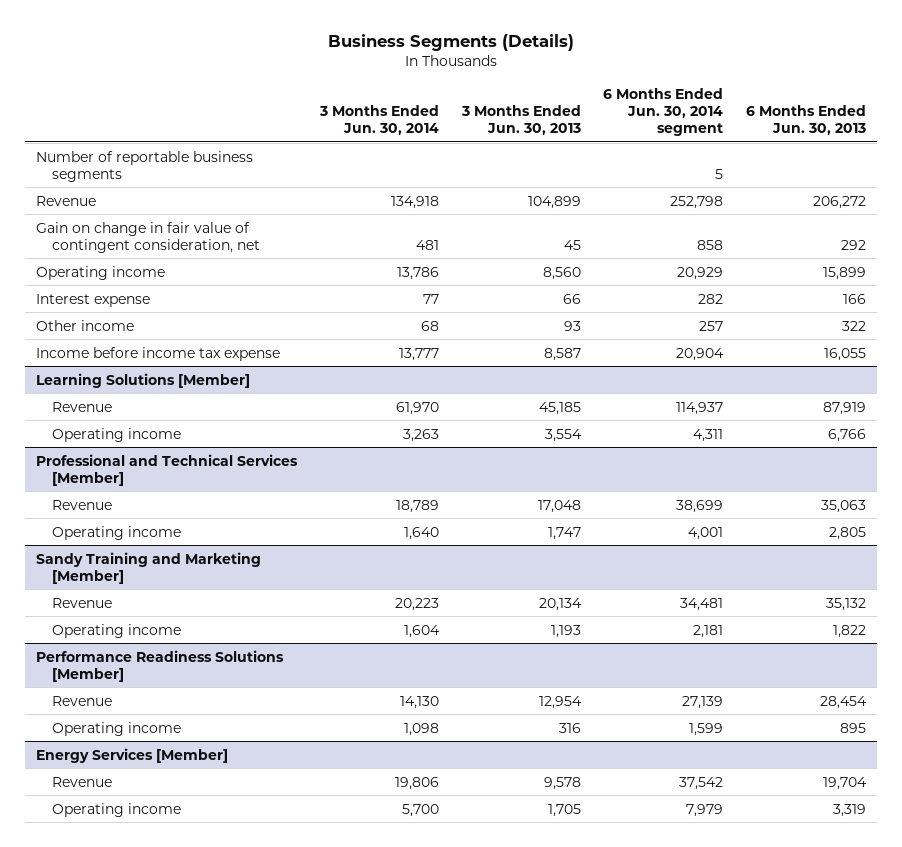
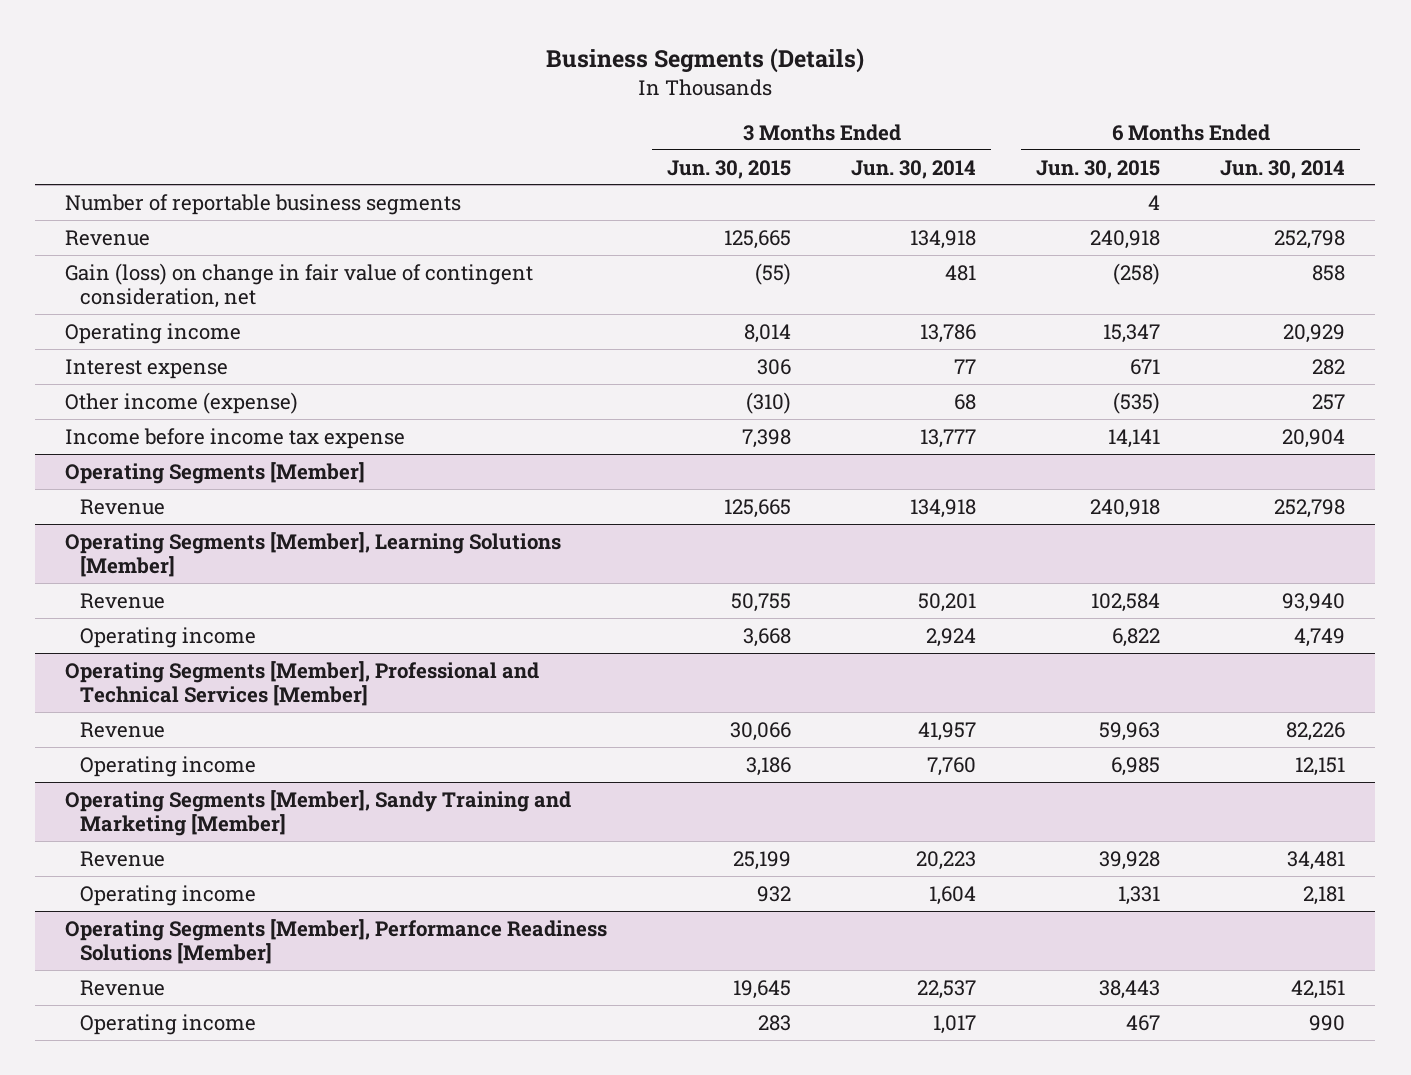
- | 3 Months Ended Jun. 30, 2014 | 3 Months Ended Jun. 30, 2013 | 6 Months Ended Jun. 30, 2014 segment | 6 Months Ended Jun. 30, 2013
+ | 3 Months Ended Jun. 30, 2015 | 3 Months Ended Jun. 30, 2014 | 6 Months Ended Jun. 30, 2015 | 6 Months Ended Jun. 30, 2014
- Gain on change in fair value of contingent consideration, net | 481 | 45 | 858 | 292
+ Gain (loss) on change in fair value of contingent consideration, net | (55) | 481 | (258) | 858
- Other income | 68 | 93 | 257 | 322
+ Other income (expense) | (310) | 68 | (535) | 257
- Learning Solutions [Member]
- Revenue | 61,970 | 45,185 | 114,937 | 87,919
- Operating income | 3,263 | 3,554 | 4,311 | 6,766
- Professional and Technical Services [Member]
- Revenue | 18,789 | 17,048 | 38,699 | 35,063
- Operating income | 1,640 | 1,747 | 4,001 | 2,805
- Sandy Training and Marketing [Member]
+ Operating Segments [Member]
+ Revenue | 125,665 | 134,918 | 240,918 | 252,798
+ Operating Segments [Member], Learning Solutions [Member]
+ Revenue | 50,755 | 50,201 | 102,584 | 93,940
+ Operating income | 3,668 | 2,924 | 6,822 | 4,749
+ Operating Segments [Member], Professional and Technical Services [Member]
+ Revenue | 30,066 | 41,957 | 59,963 | 82,226
+ Operating income | 3,186 | 7,760 | 6,985 | 12,151
+ Operating Segments [Member], Sandy Training and Marketing [Member]
- Performance Readiness Solutions [Member]
- Revenue | 14,130 | 12,954 | 27,139 | 28,454
- Operating income | 1,098 | 316 | 1,599 | 895
- Energy Services [Member]
- Revenue | 19,806 | 9,578 | 37,542 | 19,704
- Operating income | 5,700 | 1,705 | 7,979 | 3,319
+ Operating Segments [Member], Performance Readiness Solutions [Member]
+ Revenue | 19,645 | 22,537 | 38,443 | 42,151
+ Operating income | 283 | 1,017 | 467 | 990

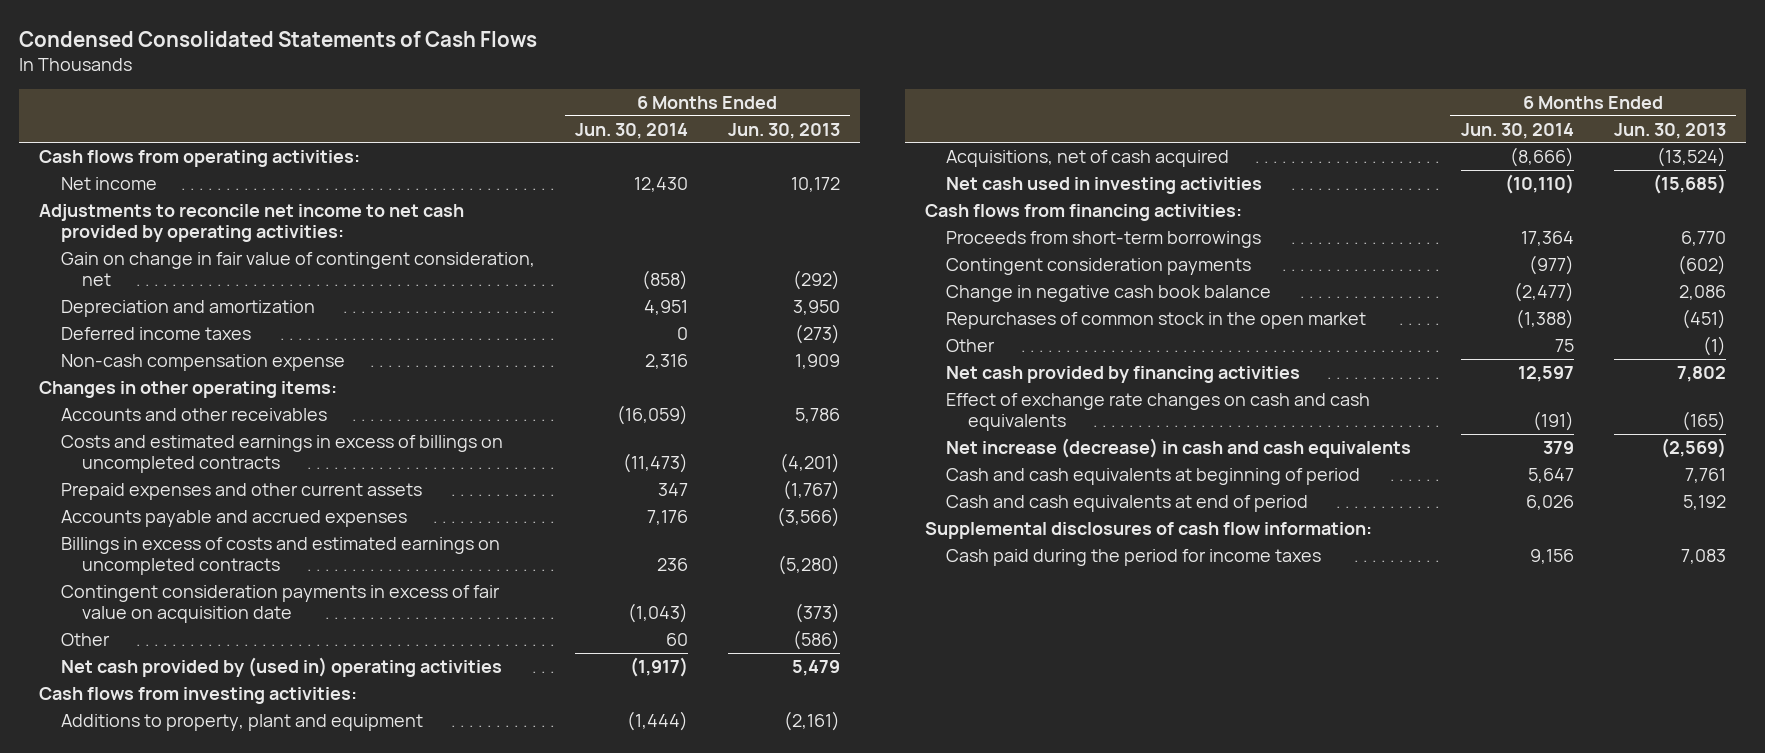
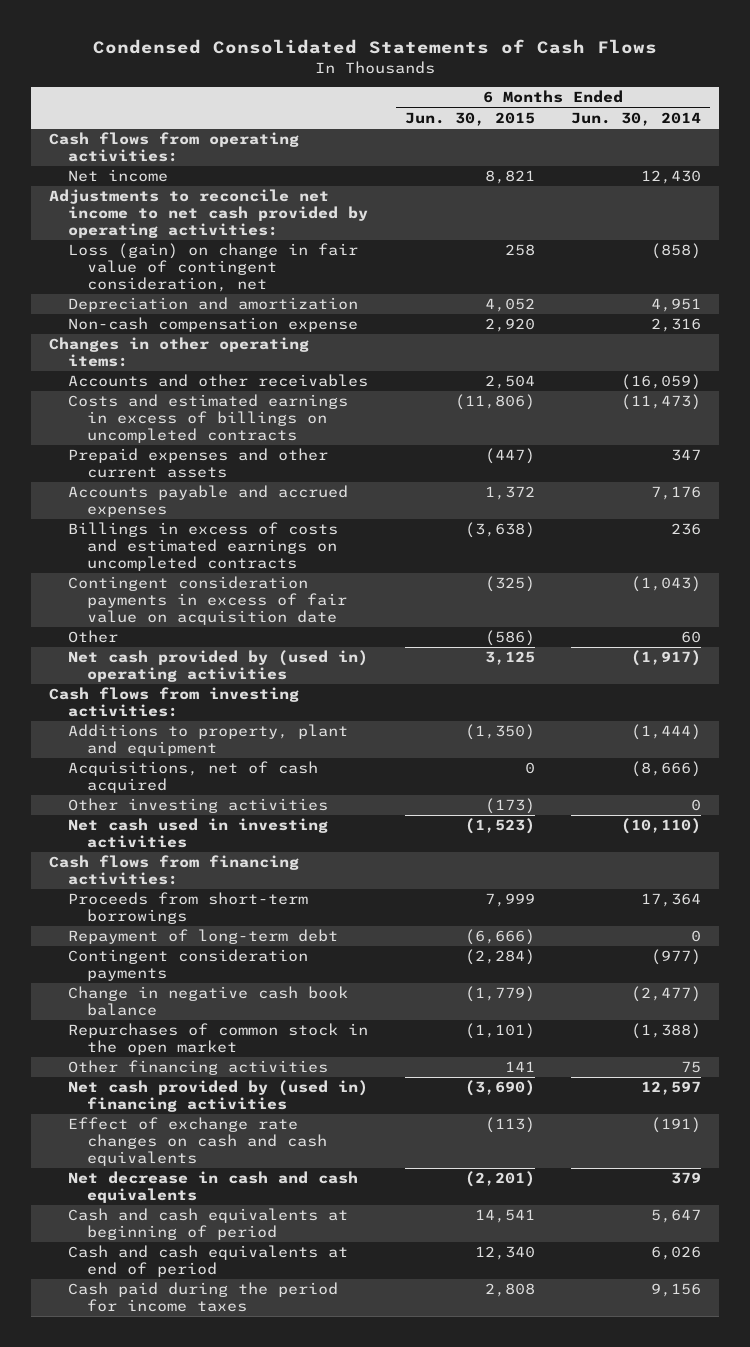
- | 6 Months Ended Jun. 30, 2014 | 6 Months Ended Jun. 30, 2013
+ | 6 Months Ended Jun. 30, 2015 | 6 Months Ended Jun. 30, 2014
- Gain on change in fair value of contingent consideration, net | (858) | (292)
+ Loss (gain) on change in fair value of contingent consideration, net | 258 | (858)
- Deferred income taxes | 0 | (273)
+ Other investing activities | (173) | 0
+ Repayment of long-term debt | (6,666) | 0
- Other | 75 | (1)
- Net cash provided by financing activities | 12,597 | 7,802
+ Other financing activities | 141 | 75
+ Net cash provided by (used in) financing activities | (3,690) | 12,597
- Net increase (decrease) in cash and cash equivalents | 379 | (2,569)
+ Net decrease in cash and cash equivalents | (2,201) | 379
- Supplemental disclosures of cash flow information:

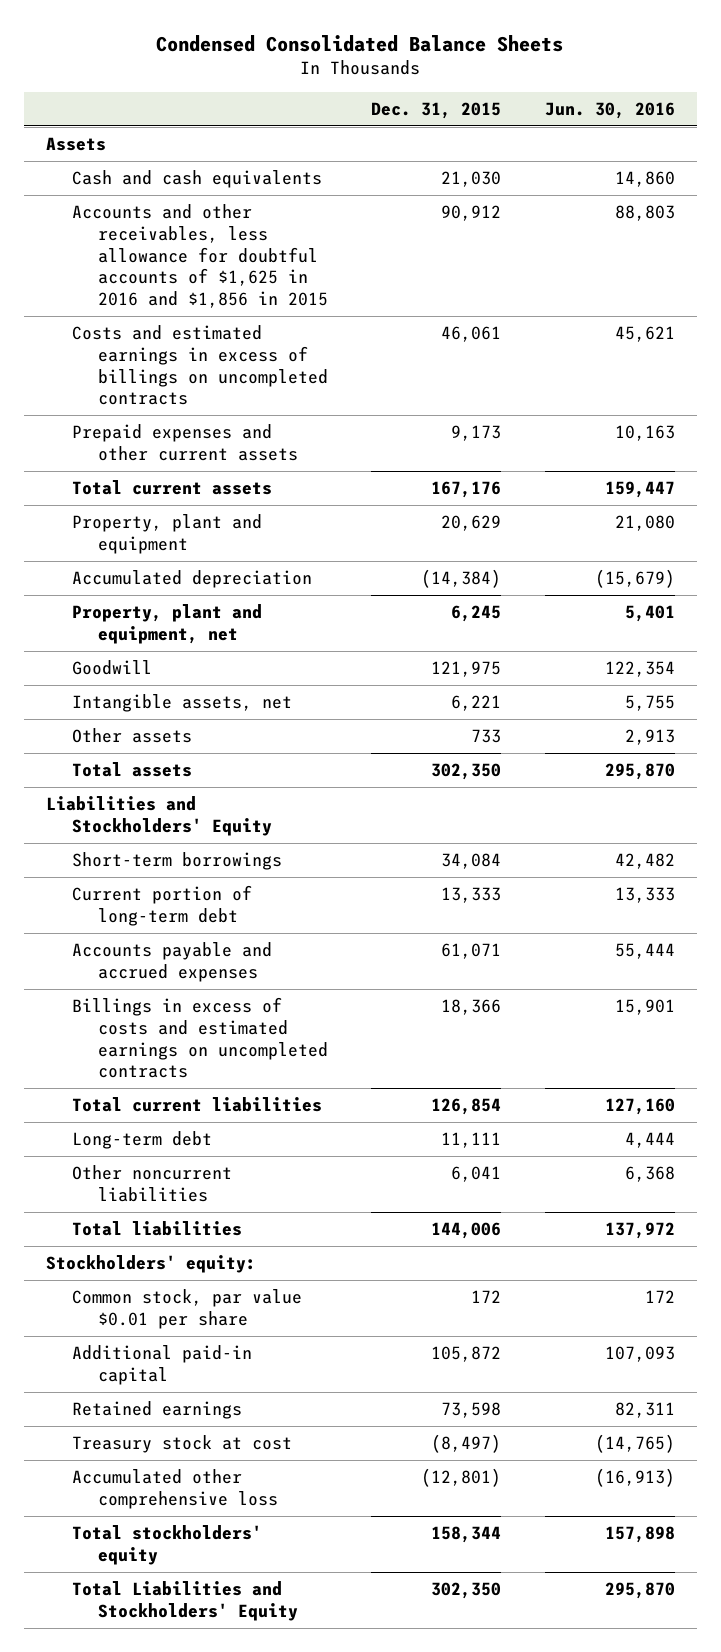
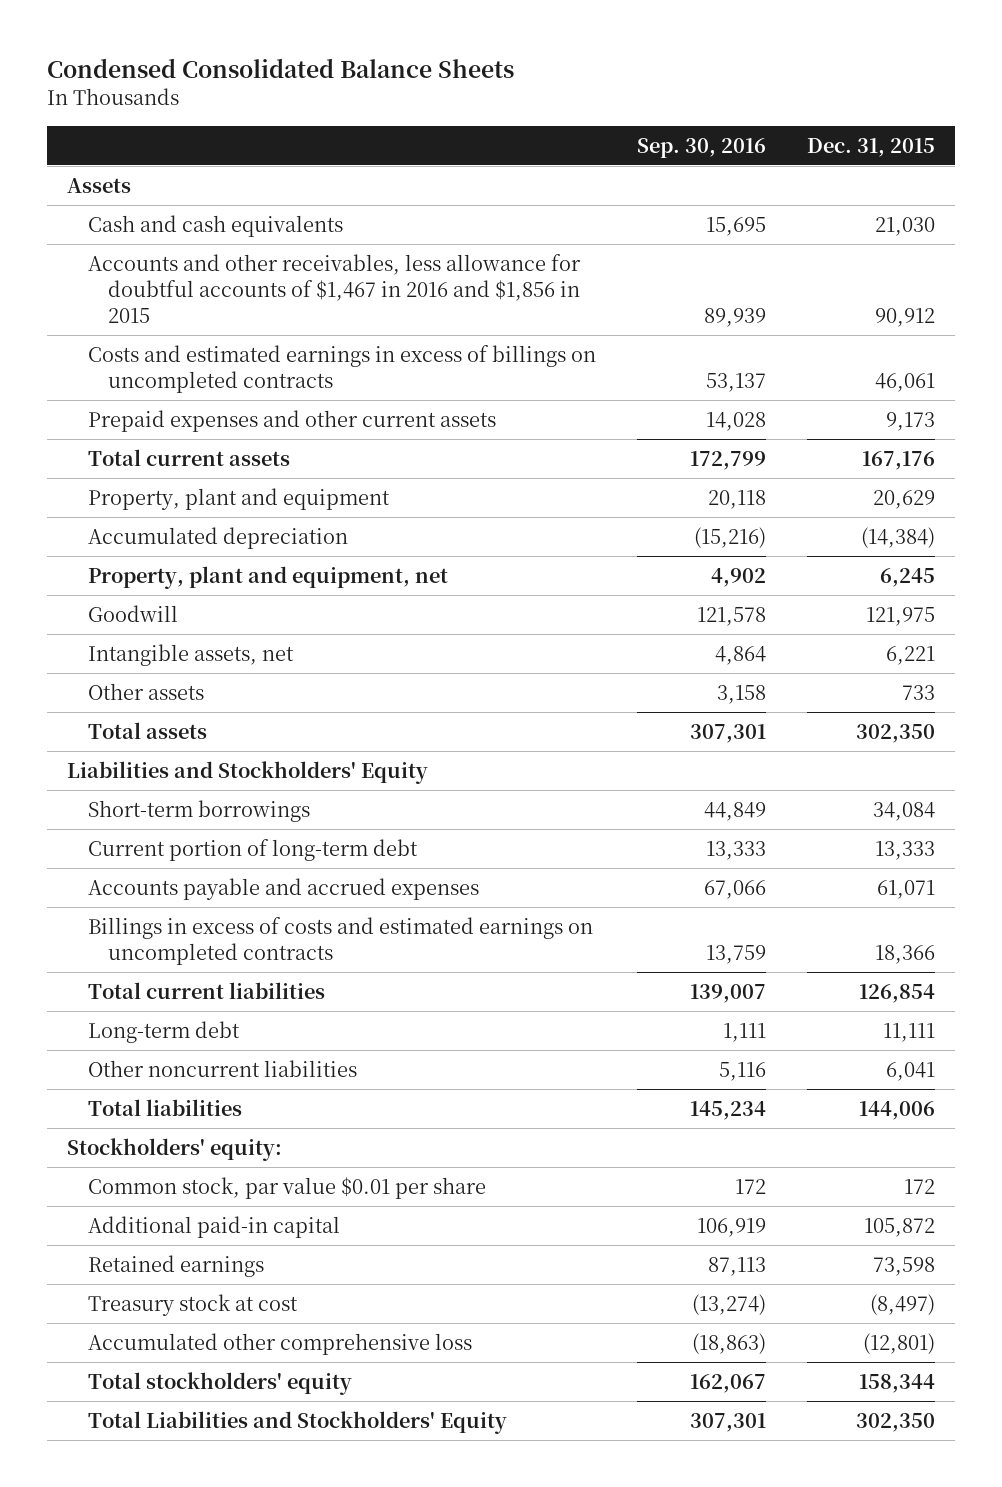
- | Dec. 31, 2015 | Jun. 30, 2016
+ | Sep. 30, 2016 | Dec. 31, 2015
- Accounts and other receivables, less allowance for doubtful accounts of $1,625 in 2016 and $1,856 in 2015 | 90,912 | 88,803
+ Accounts and other receivables, less allowance for doubtful accounts of $1,467 in 2016 and $1,856 in 2015 | 89,939 | 90,912

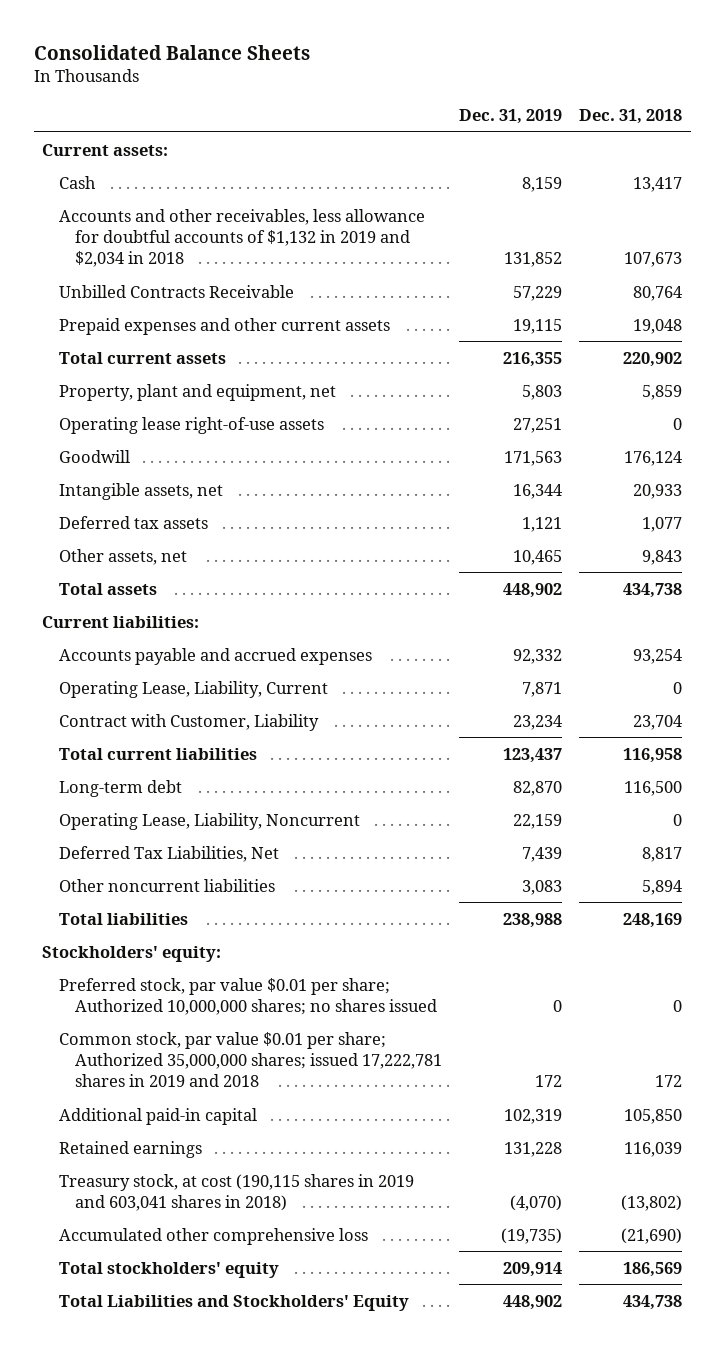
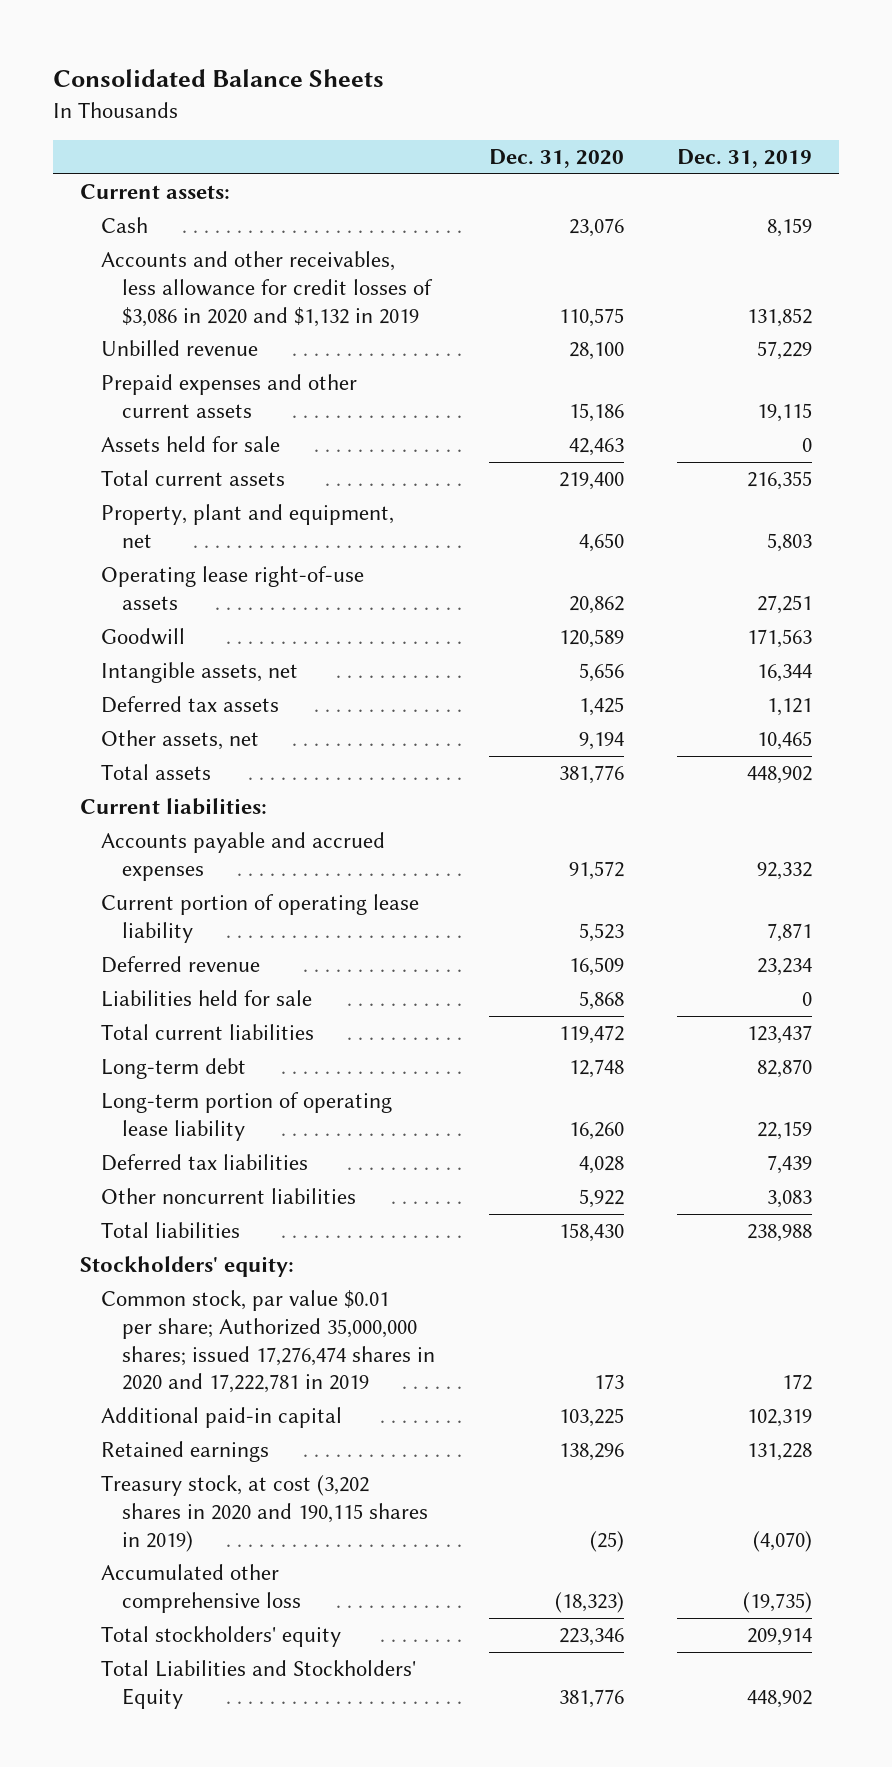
- | Dec. 31, 2019 | Dec. 31, 2018
+ | Dec. 31, 2020 | Dec. 31, 2019
- Accounts and other receivables, less allowance for doubtful accounts of $1,132 in 2019 and $2,034 in 2018 | 131,852 | 107,673
- Unbilled Contracts Receivable | 57,229 | 80,764
+ Accounts and other receivables, less allowance for credit losses of $3,086 in 2020 and $1,132 in 2019 | 110,575 | 131,852
+ Unbilled revenue | 28,100 | 57,229
+ Assets held for sale | 42,463 | 0
- Operating Lease, Liability, Current | 7,871 | 0
- Contract with Customer, Liability | 23,234 | 23,704
+ Current portion of operating lease liability | 5,523 | 7,871
+ Deferred revenue | 16,509 | 23,234
+ Liabilities held for sale | 5,868 | 0
- Operating Lease, Liability, Noncurrent | 22,159 | 0
- Deferred Tax Liabilities, Net | 7,439 | 8,817
+ Long-term portion of operating lease liability | 16,260 | 22,159
+ Deferred tax liabilities | 4,028 | 7,439
- Preferred stock, par value $0.01 per share; Authorized 10,000,000 shares; no shares issued | 0 | 0
- Common stock, par value $0.01 per share; Authorized 35,000,000 shares; issued 17,222,781 shares in 2019 and 2018 | 172 | 172
+ Common stock, par value $0.01 per share; Authorized 35,000,000 shares; issued 17,276,474 shares in 2020 and 17,222,781 in 2019 | 173 | 172
- Treasury stock, at cost (190,115 shares in 2019 and 603,041 shares in 2018) | (4,070) | (13,802)
+ Treasury stock, at cost (3,202 shares in 2020 and 190,115 shares in 2019) | (25) | (4,070)

